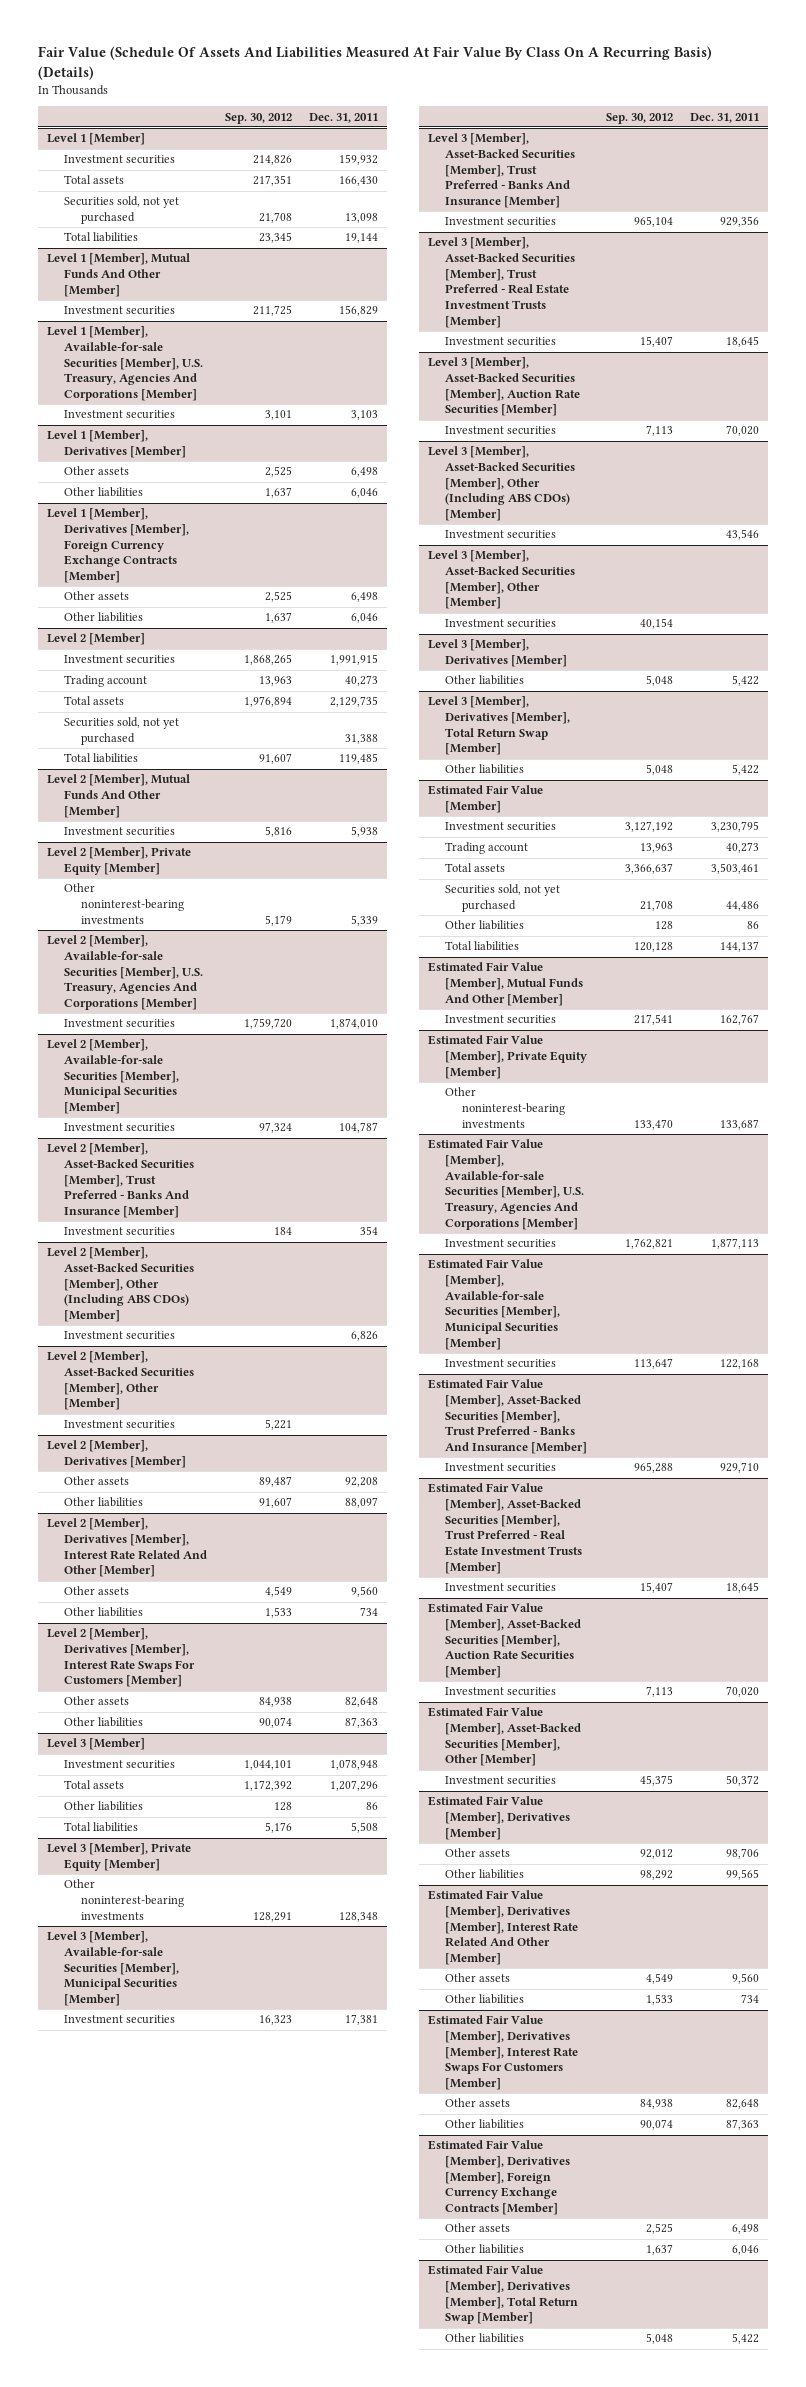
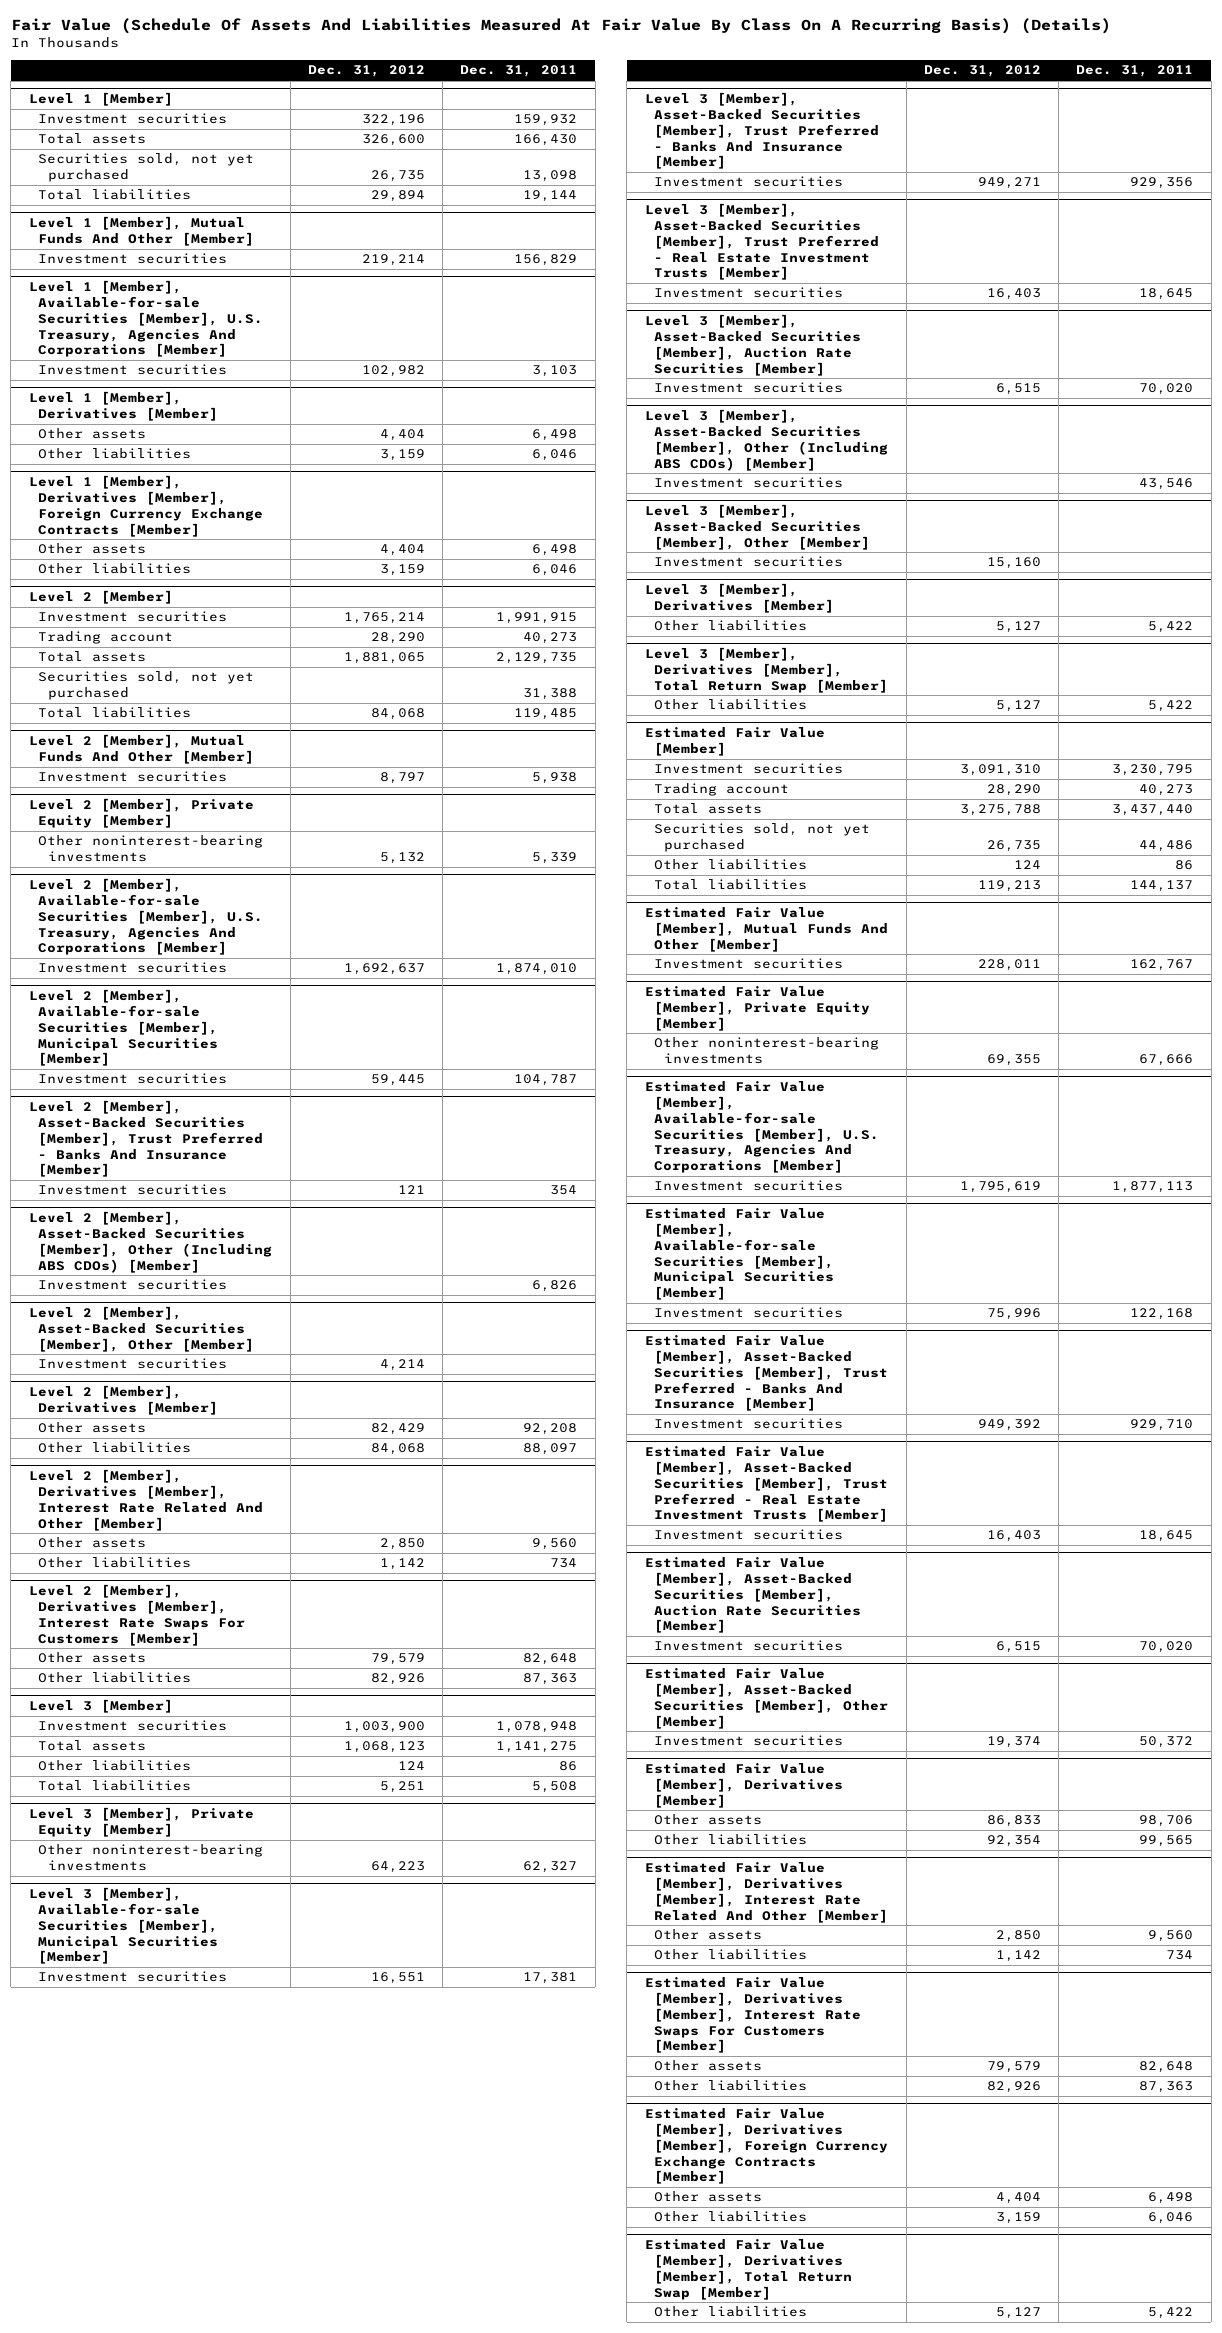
- | Sep. 30, 2012 | Dec. 31, 2011
+ | Dec. 31, 2012 | Dec. 31, 2011
@ Level 3 [Member]
- Total assets | 1,172,392 | 1,207,296
+ Total assets | 1,068,123 | 1,141,275
@ Level 3 [Member], Private Equity [Member]
- Other noninterest-bearing investments | 128,291 | 128,348
+ Other noninterest-bearing investments | 64,223 | 62,327
@ Estimated Fair Value [Member]
- Total assets | 3,366,637 | 3,503,461
+ Total assets | 3,275,788 | 3,437,440
@ Estimated Fair Value [Member], Private Equity [Member]
- Other noninterest-bearing investments | 133,470 | 133,687
+ Other noninterest-bearing investments | 69,355 | 67,666

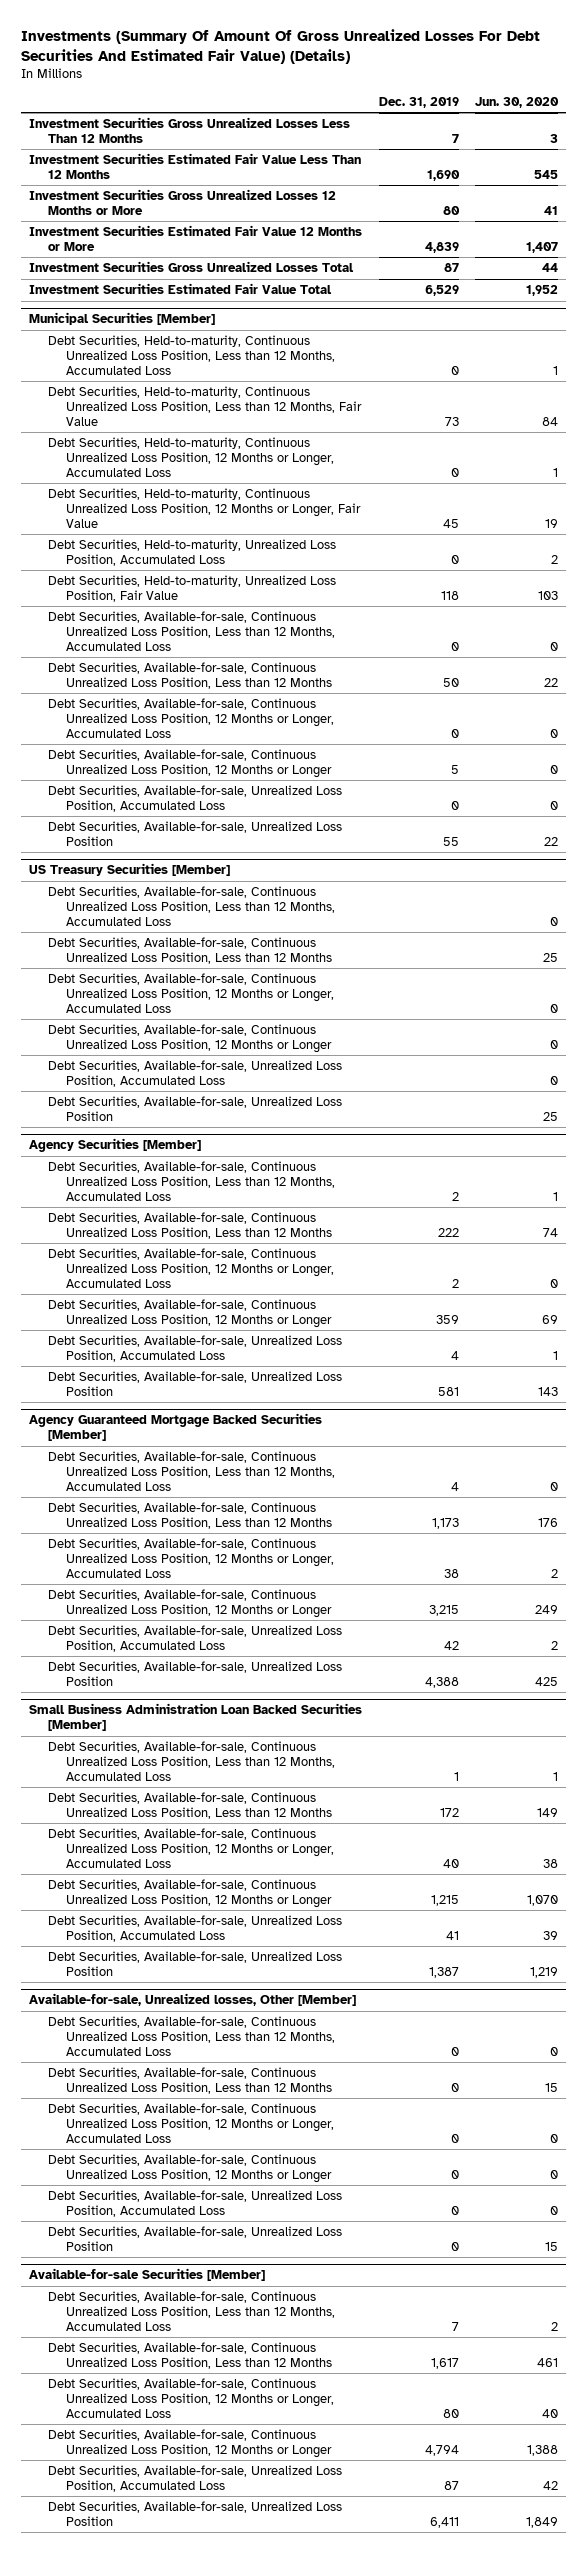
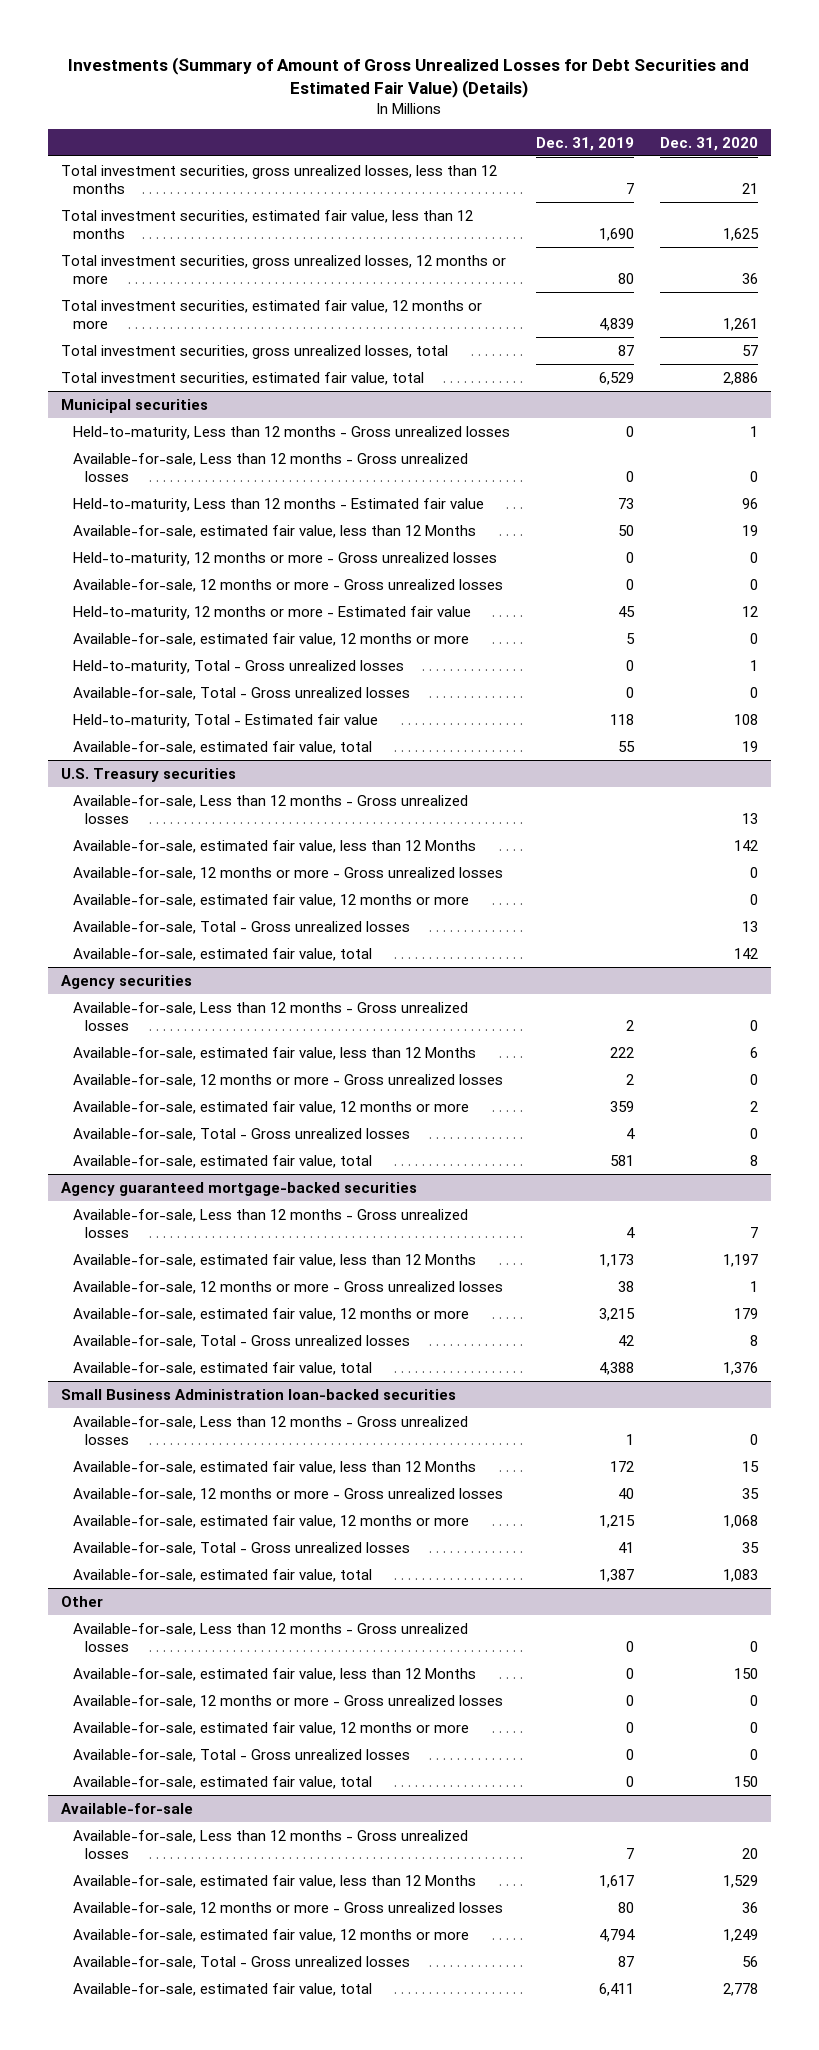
- Investments (Summary Of Amount Of Gross Unrealized Losses For Debt Securities And Estimated Fair Value) (Details)
+ Investments (Summary of Amount of Gross Unrealized Losses for Debt Securities and Estimated Fair Value) (Details)
- | Dec. 31, 2019 | Jun. 30, 2020
+ | Dec. 31, 2019 | Dec. 31, 2020
- Investment Securities Gross Unrealized Losses Less Than 12 Months | 7 | 3
- Investment Securities Estimated Fair Value Less Than 12 Months | 1,690 | 545
- Investment Securities Gross Unrealized Losses 12 Months or More | 80 | 41
- Investment Securities Estimated Fair Value 12 Months or More | 4,839 | 1,407
- Investment Securities Gross Unrealized Losses Total | 87 | 44
- Investment Securities Estimated Fair Value Total | 6,529 | 1,952
- Municipal Securities [Member]
- Debt Securities, Held-to-maturity, Continuous Unrealized Loss Position, Less than 12 Months, Accumulated Loss | 0 | 1
- Debt Securities, Held-to-maturity, Continuous Unrealized Loss Position, Less than 12 Months, Fair Value | 73 | 84
- Debt Securities, Held-to-maturity, Continuous Unrealized Loss Position, 12 Months or Longer, Accumulated Loss | 0 | 1
- Debt Securities, Held-to-maturity, Continuous Unrealized Loss Position, 12 Months or Longer, Fair Value | 45 | 19
- Debt Securities, Held-to-maturity, Unrealized Loss Position, Accumulated Loss | 0 | 2
- Debt Securities, Held-to-maturity, Unrealized Loss Position, Fair Value | 118 | 103
- Debt Securities, Available-for-sale, Continuous Unrealized Loss Position, Less than 12 Months, Accumulated Loss | 0 | 0
- Debt Securities, Available-for-sale, Continuous Unrealized Loss Position, Less than 12 Months | 50 | 22
- Debt Securities, Available-for-sale, Continuous Unrealized Loss Position, 12 Months or Longer, Accumulated Loss | 0 | 0
- Debt Securities, Available-for-sale, Continuous Unrealized Loss Position, 12 Months or Longer | 5 | 0
- Debt Securities, Available-for-sale, Unrealized Loss Position, Accumulated Loss | 0 | 0
- Debt Securities, Available-for-sale, Unrealized Loss Position | 55 | 22
- US Treasury Securities [Member]
- Debt Securities, Available-for-sale, Continuous Unrealized Loss Position, Less than 12 Months, Accumulated Loss | | 0
- Debt Securities, Available-for-sale, Continuous Unrealized Loss Position, Less than 12 Months | | 25
- Debt Securities, Available-for-sale, Continuous Unrealized Loss Position, 12 Months or Longer, Accumulated Loss | | 0
- Debt Securities, Available-for-sale, Continuous Unrealized Loss Position, 12 Months or Longer | | 0
- Debt Securities, Available-for-sale, Unrealized Loss Position, Accumulated Loss | | 0
- Debt Securities, Available-for-sale, Unrealized Loss Position | | 25
- Agency Securities [Member]
- Debt Securities, Available-for-sale, Continuous Unrealized Loss Position, Less than 12 Months, Accumulated Loss | 2 | 1
- Debt Securities, Available-for-sale, Continuous Unrealized Loss Position, Less than 12 Months | 222 | 74
- Debt Securities, Available-for-sale, Continuous Unrealized Loss Position, 12 Months or Longer, Accumulated Loss | 2 | 0
- Debt Securities, Available-for-sale, Continuous Unrealized Loss Position, 12 Months or Longer | 359 | 69
- Debt Securities, Available-for-sale, Unrealized Loss Position, Accumulated Loss | 4 | 1
- Debt Securities, Available-for-sale, Unrealized Loss Position | 581 | 143
- Agency Guaranteed Mortgage Backed Securities [Member]
- Debt Securities, Available-for-sale, Continuous Unrealized Loss Position, Less than 12 Months, Accumulated Loss | 4 | 0
- Debt Securities, Available-for-sale, Continuous Unrealized Loss Position, Less than 12 Months | 1,173 | 176
- Debt Securities, Available-for-sale, Continuous Unrealized Loss Position, 12 Months or Longer, Accumulated Loss | 38 | 2
- Debt Securities, Available-for-sale, Continuous Unrealized Loss Position, 12 Months or Longer | 3,215 | 249
- Debt Securities, Available-for-sale, Unrealized Loss Position, Accumulated Loss | 42 | 2
- Debt Securities, Available-for-sale, Unrealized Loss Position | 4,388 | 425
- Small Business Administration Loan Backed Securities [Member]
- Debt Securities, Available-for-sale, Continuous Unrealized Loss Position, Less than 12 Months, Accumulated Loss | 1 | 1
- Debt Securities, Available-for-sale, Continuous Unrealized Loss Position, Less than 12 Months | 172 | 149
- Debt Securities, Available-for-sale, Continuous Unrealized Loss Position, 12 Months or Longer, Accumulated Loss | 40 | 38
- Debt Securities, Available-for-sale, Continuous Unrealized Loss Position, 12 Months or Longer | 1,215 | 1,070
- Debt Securities, Available-for-sale, Unrealized Loss Position, Accumulated Loss | 41 | 39
- Debt Securities, Available-for-sale, Unrealized Loss Position | 1,387 | 1,219
- Available-for-sale, Unrealized losses, Other [Member]
- Debt Securities, Available-for-sale, Continuous Unrealized Loss Position, Less than 12 Months, Accumulated Loss | 0 | 0
- Debt Securities, Available-for-sale, Continuous Unrealized Loss Position, Less than 12 Months | 0 | 15
- Debt Securities, Available-for-sale, Continuous Unrealized Loss Position, 12 Months or Longer, Accumulated Loss | 0 | 0
- Debt Securities, Available-for-sale, Continuous Unrealized Loss Position, 12 Months or Longer | 0 | 0
- Debt Securities, Available-for-sale, Unrealized Loss Position, Accumulated Loss | 0 | 0
- Debt Securities, Available-for-sale, Unrealized Loss Position | 0 | 15
- Available-for-sale Securities [Member]
- Debt Securities, Available-for-sale, Continuous Unrealized Loss Position, Less than 12 Months, Accumulated Loss | 7 | 2
- Debt Securities, Available-for-sale, Continuous Unrealized Loss Position, Less than 12 Months | 1,617 | 461
- Debt Securities, Available-for-sale, Continuous Unrealized Loss Position, 12 Months or Longer, Accumulated Loss | 80 | 40
- Debt Securities, Available-for-sale, Continuous Unrealized Loss Position, 12 Months or Longer | 4,794 | 1,388
- Debt Securities, Available-for-sale, Unrealized Loss Position, Accumulated Loss | 87 | 42
- Debt Securities, Available-for-sale, Unrealized Loss Position | 6,411 | 1,849
+ Total investment securities, gross unrealized losses, less than 12 months | 7 | 21
+ Total investment securities, estimated fair value, less than 12 months | 1,690 | 1,625
+ Total investment securities, gross unrealized losses, 12 months or more | 80 | 36
+ Total investment securities, estimated fair value, 12 months or more | 4,839 | 1,261
+ Total investment securities, gross unrealized losses, total | 87 | 57
+ Total investment securities, estimated fair value, total | 6,529 | 2,886
+ Municipal securities
+ Held-to-maturity, Less than 12 months - Gross unrealized losses | 0 | 1
+ Available-for-sale, Less than 12 months - Gross unrealized losses | 0 | 0
+ Held-to-maturity, Less than 12 months - Estimated fair value | 73 | 96
+ Available-for-sale, estimated fair value, less than 12 Months | 50 | 19
+ Held-to-maturity, 12 months or more - Gross unrealized losses | 0 | 0
+ Available-for-sale, 12 months or more - Gross unrealized losses | 0 | 0
+ Held-to-maturity, 12 months or more - Estimated fair value | 45 | 12
+ Available-for-sale, estimated fair value, 12 months or more | 5 | 0
+ Held-to-maturity, Total - Gross unrealized losses | 0 | 1
+ Available-for-sale, Total - Gross unrealized losses | 0 | 0
+ Held-to-maturity, Total - Estimated fair value | 118 | 108
+ Available-for-sale, estimated fair value, total | 55 | 19
+ U.S. Treasury securities
+ Available-for-sale, Less than 12 months - Gross unrealized losses | | 13
+ Available-for-sale, estimated fair value, less than 12 Months | | 142
+ Available-for-sale, 12 months or more - Gross unrealized losses | | 0
+ Available-for-sale, estimated fair value, 12 months or more | | 0
+ Available-for-sale, Total - Gross unrealized losses | | 13
+ Available-for-sale, estimated fair value, total | | 142
+ Agency securities
+ Available-for-sale, Less than 12 months - Gross unrealized losses | 2 | 0
+ Available-for-sale, estimated fair value, less than 12 Months | 222 | 6
+ Available-for-sale, 12 months or more - Gross unrealized losses | 2 | 0
+ Available-for-sale, estimated fair value, 12 months or more | 359 | 2
+ Available-for-sale, Total - Gross unrealized losses | 4 | 0
+ Available-for-sale, estimated fair value, total | 581 | 8
+ Agency guaranteed mortgage-backed securities
+ Available-for-sale, Less than 12 months - Gross unrealized losses | 4 | 7
+ Available-for-sale, estimated fair value, less than 12 Months | 1,173 | 1,197
+ Available-for-sale, 12 months or more - Gross unrealized losses | 38 | 1
+ Available-for-sale, estimated fair value, 12 months or more | 3,215 | 179
+ Available-for-sale, Total - Gross unrealized losses | 42 | 8
+ Available-for-sale, estimated fair value, total | 4,388 | 1,376
+ Small Business Administration loan-backed securities
+ Available-for-sale, Less than 12 months - Gross unrealized losses | 1 | 0
+ Available-for-sale, estimated fair value, less than 12 Months | 172 | 15
+ Available-for-sale, 12 months or more - Gross unrealized losses | 40 | 35
+ Available-for-sale, estimated fair value, 12 months or more | 1,215 | 1,068
+ Available-for-sale, Total - Gross unrealized losses | 41 | 35
+ Available-for-sale, estimated fair value, total | 1,387 | 1,083
+ Other
+ Available-for-sale, Less than 12 months - Gross unrealized losses | 0 | 0
+ Available-for-sale, estimated fair value, less than 12 Months | 0 | 150
+ Available-for-sale, 12 months or more - Gross unrealized losses | 0 | 0
+ Available-for-sale, estimated fair value, 12 months or more | 0 | 0
+ Available-for-sale, Total - Gross unrealized losses | 0 | 0
+ Available-for-sale, estimated fair value, total | 0 | 150
+ Available-for-sale
+ Available-for-sale, Less than 12 months - Gross unrealized losses | 7 | 20
+ Available-for-sale, estimated fair value, less than 12 Months | 1,617 | 1,529
+ Available-for-sale, 12 months or more - Gross unrealized losses | 80 | 36
+ Available-for-sale, estimated fair value, 12 months or more | 4,794 | 1,249
+ Available-for-sale, Total - Gross unrealized losses | 87 | 56
+ Available-for-sale, estimated fair value, total | 6,411 | 2,778

